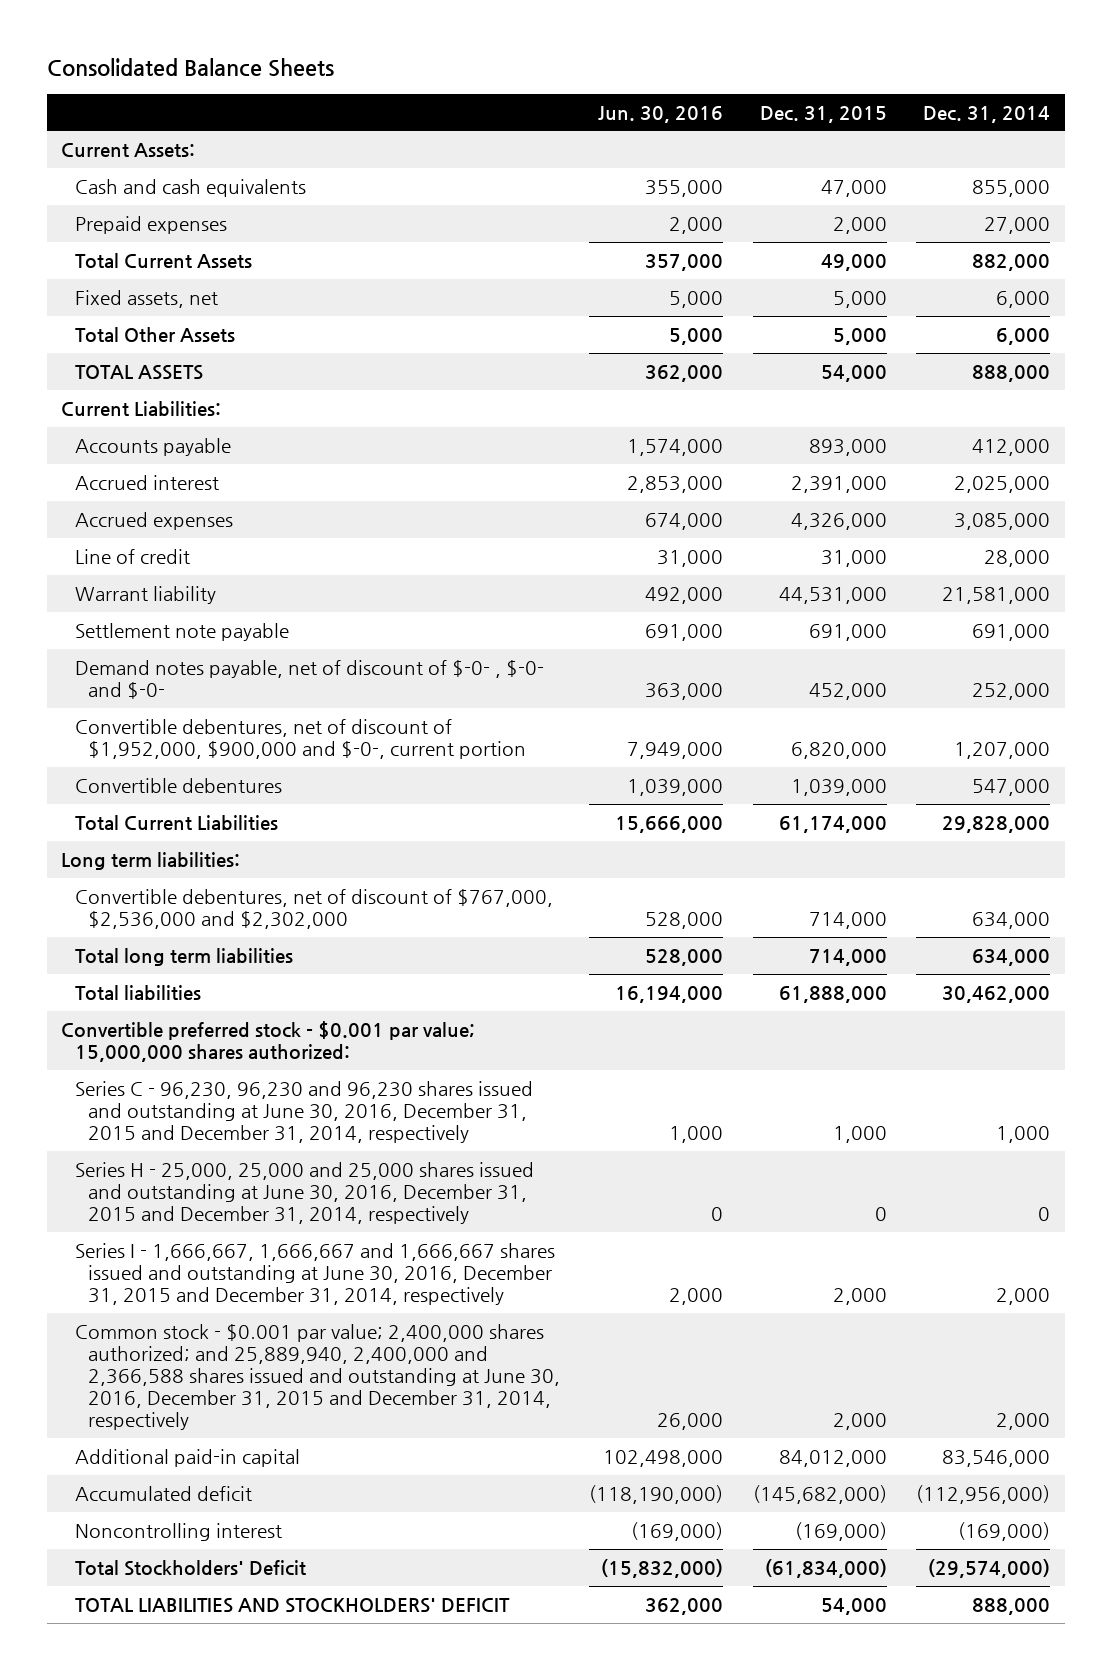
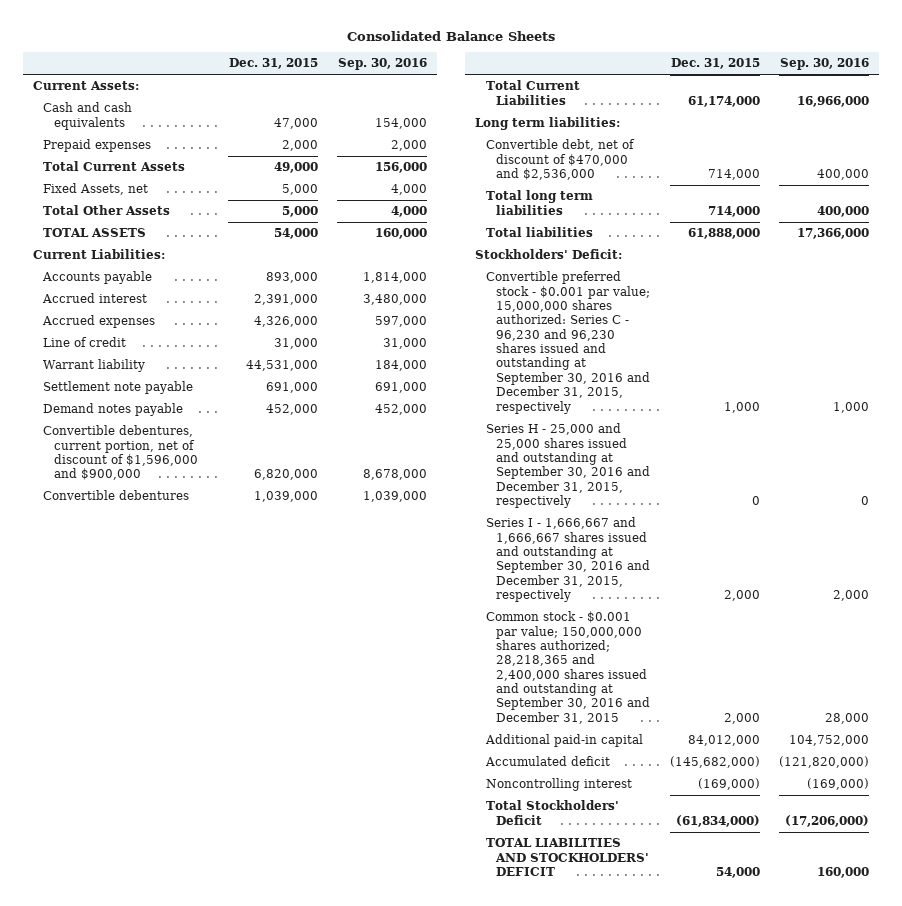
- | Jun. 30, 2016 | Dec. 31, 2015 | Dec. 31, 2014
+ | Dec. 31, 2015 | Sep. 30, 2016
- Fixed assets, net | 5,000 | 5,000 | 6,000
+ Fixed Assets, net | 5,000 | 4,000
- Demand notes payable, net of discount of $-0- , $-0- and $-0- | 363,000 | 452,000 | 252,000
- Convertible debentures, net of discount of $1,952,000, $900,000 and $-0-, current portion | 7,949,000 | 6,820,000 | 1,207,000
+ Demand notes payable | 452,000 | 452,000
+ Convertible debentures, current portion, net of discount of $1,596,000 and $900,000 | 6,820,000 | 8,678,000
- Convertible debentures, net of discount of $767,000, $2,536,000 and $2,302,000 | 528,000 | 714,000 | 634,000
+ Convertible debt, net of discount of $470,000 and $2,536,000 | 714,000 | 400,000
- Convertible preferred stock - $0.001 par value; 15,000,000 shares authorized:
- Series C - 96,230, 96,230 and 96,230 shares issued and outstanding at June 30, 2016, December 31, 2015 and December 31, 2014, respectively | 1,000 | 1,000 | 1,000
- Series H - 25,000, 25,000 and 25,000 shares issued and outstanding at June 30, 2016, December 31, 2015 and December 31, 2014, respectively | 0 | 0 | 0
- Series I - 1,666,667, 1,666,667 and 1,666,667 shares issued and outstanding at June 30, 2016, December 31, 2015 and December 31, 2014, respectively | 2,000 | 2,000 | 2,000
- Common stock - $0.001 par value; 2,400,000 shares authorized; and 25,889,940, 2,400,000 and 2,366,588 shares issued and outstanding at June 30, 2016, December 31, 2015 and December 31, 2014, respectively | 26,000 | 2,000 | 2,000
+ Stockholders' Deficit:
+ Convertible preferred stock - $0.001 par value; 15,000,000 shares authorized: Series C - 96,230 and 96,230 shares issued and outstanding at September 30, 2016 and December 31, 2015, respectively | 1,000 | 1,000
+ Series H - 25,000 and 25,000 shares issued and outstanding at September 30, 2016 and December 31, 2015, respectively | 0 | 0
+ Series I - 1,666,667 and 1,666,667 shares issued and outstanding at September 30, 2016 and December 31, 2015, respectively | 2,000 | 2,000
+ Common stock - $0.001 par value; 150,000,000 shares authorized; 28,218,365 and 2,400,000 shares issued and outstanding at September 30, 2016 and December 31, 2015 | 2,000 | 28,000

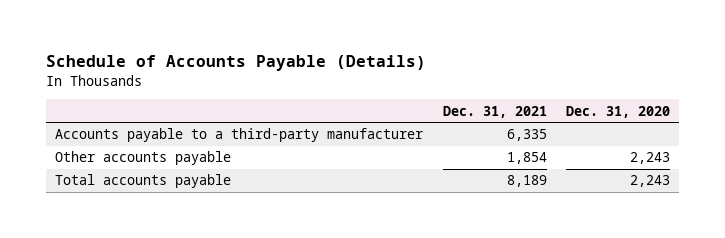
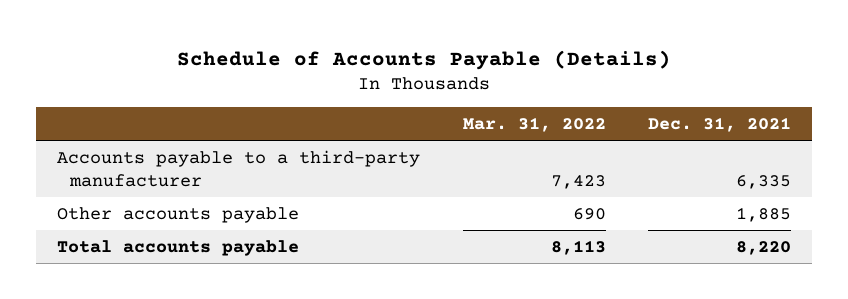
- | Dec. 31, 2021 | Dec. 31, 2020
+ | Mar. 31, 2022 | Dec. 31, 2021
- Other accounts payable | 1,854 | 2,243
- Total accounts payable | 8,189 | 2,243
+ Other accounts payable | 690 | 1,885
+ Total accounts payable | 8,113 | 8,220

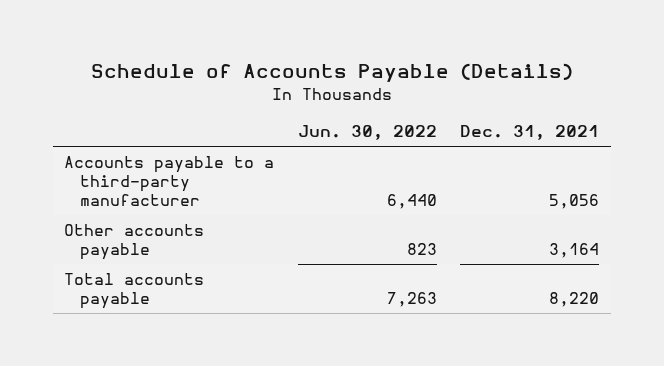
- | Mar. 31, 2022 | Dec. 31, 2021
+ | Jun. 30, 2022 | Dec. 31, 2021
- Accounts payable to a third-party manufacturer | 7,423 | 6,335
- Other accounts payable | 690 | 1,885
+ Accounts payable to a third-party manufacturer | 6,440 | 5,056
+ Other accounts payable | 823 | 3,164

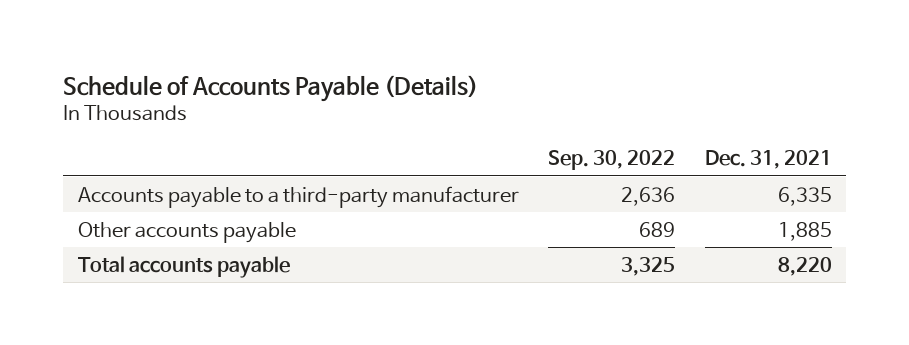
- | Jun. 30, 2022 | Dec. 31, 2021
+ | Sep. 30, 2022 | Dec. 31, 2021
- Accounts payable to a third-party manufacturer | 6,440 | 5,056
- Other accounts payable | 823 | 3,164
+ Accounts payable to a third-party manufacturer | 2,636 | 6,335
+ Other accounts payable | 689 | 1,885

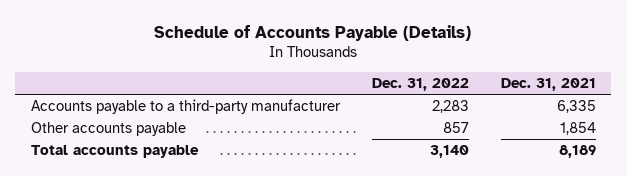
- | Sep. 30, 2022 | Dec. 31, 2021
+ | Dec. 31, 2022 | Dec. 31, 2021
- Other accounts payable | 689 | 1,885
- Total accounts payable | 3,325 | 8,220
+ Other accounts payable | 857 | 1,854
+ Total accounts payable | 3,140 | 8,189

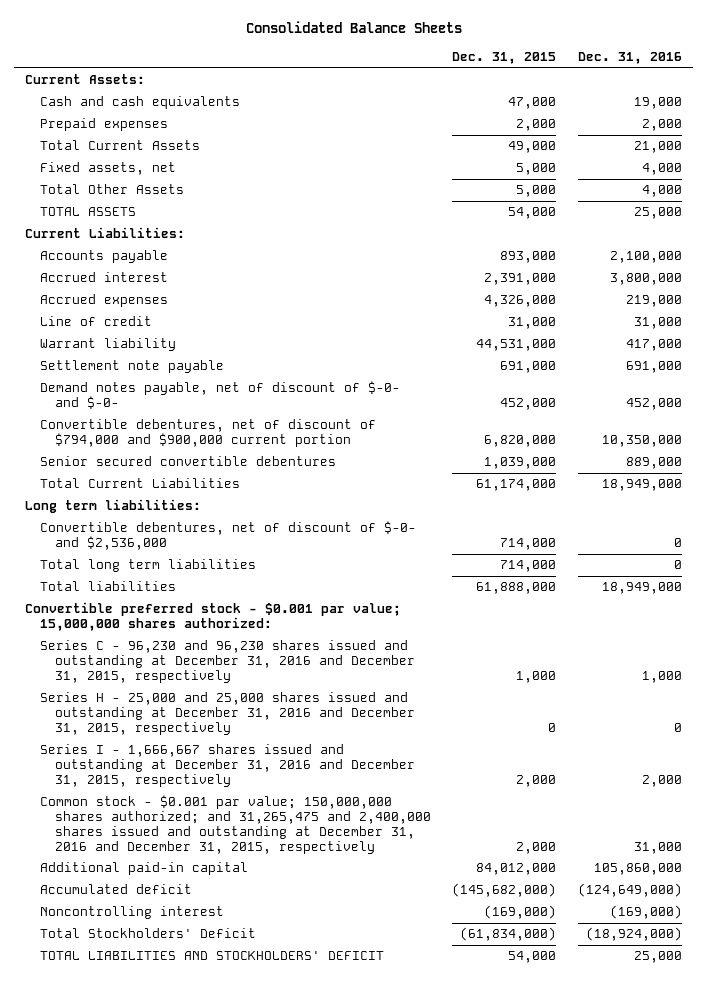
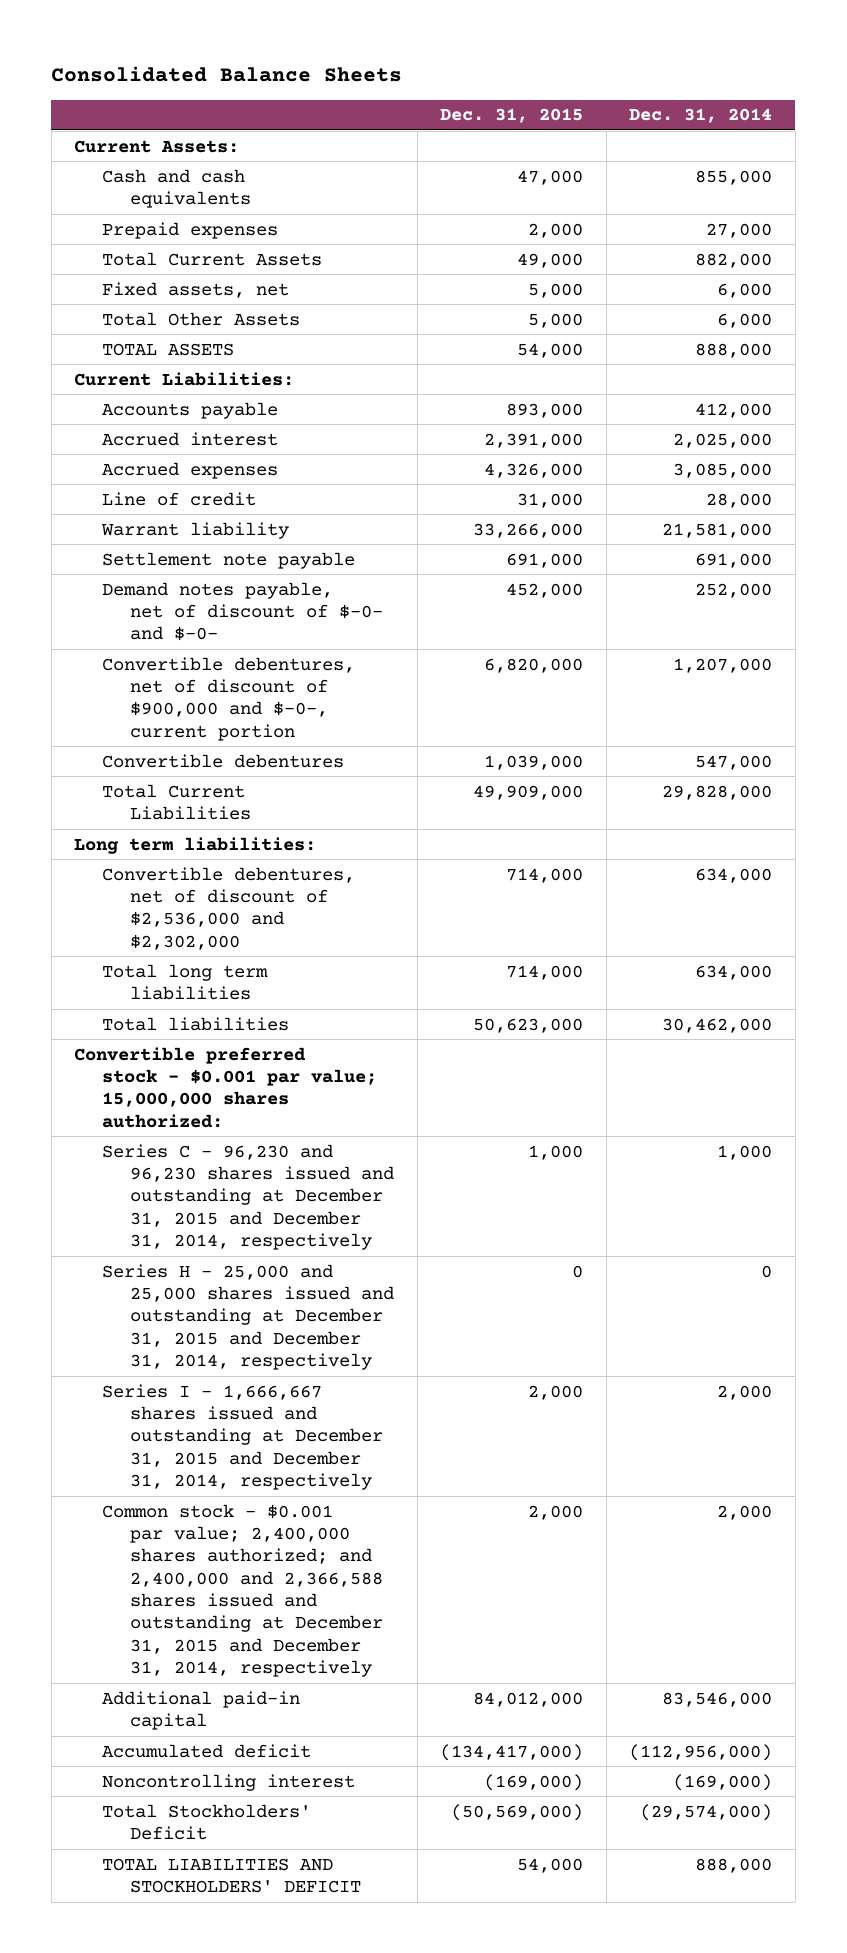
- | Dec. 31, 2015 | Dec. 31, 2016
+ | Dec. 31, 2015 | Dec. 31, 2014
- Warrant liability | 44,531,000 | 417,000
+ Warrant liability | 33,266,000 | 21,581,000
- Convertible debentures, net of discount of $794,000 and $900,000 current portion | 6,820,000 | 10,350,000
- Senior secured convertible debentures | 1,039,000 | 889,000
- Total Current Liabilities | 61,174,000 | 18,949,000
+ Convertible debentures, net of discount of $900,000 and $-0-, current portion | 6,820,000 | 1,207,000
+ Convertible debentures | 1,039,000 | 547,000
+ Total Current Liabilities | 49,909,000 | 29,828,000
- Convertible debentures, net of discount of $-0- and $2,536,000 | 714,000 | 0
+ Convertible debentures, net of discount of $2,536,000 and $2,302,000 | 714,000 | 634,000
- Total liabilities | 61,888,000 | 18,949,000
+ Total liabilities | 50,623,000 | 30,462,000
- Series C - 96,230 and 96,230 shares issued and outstanding at December 31, 2016 and December 31, 2015, respectively | 1,000 | 1,000
- Series H - 25,000 and 25,000 shares issued and outstanding at December 31, 2016 and December 31, 2015, respectively | 0 | 0
- Series I - 1,666,667 shares issued and outstanding at December 31, 2016 and December 31, 2015, respectively | 2,000 | 2,000
- Common stock - $0.001 par value; 150,000,000 shares authorized; and 31,265,475 and 2,400,000 shares issued and outstanding at December 31, 2016 and December 31, 2015, respectively | 2,000 | 31,000
+ Series C - 96,230 and 96,230 shares issued and outstanding at December 31, 2015 and December 31, 2014, respectively | 1,000 | 1,000
+ Series H - 25,000 and 25,000 shares issued and outstanding at December 31, 2015 and December 31, 2014, respectively | 0 | 0
+ Series I - 1,666,667 shares issued and outstanding at December 31, 2015 and December 31, 2014, respectively | 2,000 | 2,000
+ Common stock - $0.001 par value; 2,400,000 shares authorized; and 2,400,000 and 2,366,588 shares issued and outstanding at December 31, 2015 and December 31, 2014, respectively | 2,000 | 2,000
- Accumulated deficit | (145,682,000) | (124,649,000)
+ Accumulated deficit | (134,417,000) | (112,956,000)
- Total Stockholders' Deficit | (61,834,000) | (18,924,000)
+ Total Stockholders' Deficit | (50,569,000) | (29,574,000)

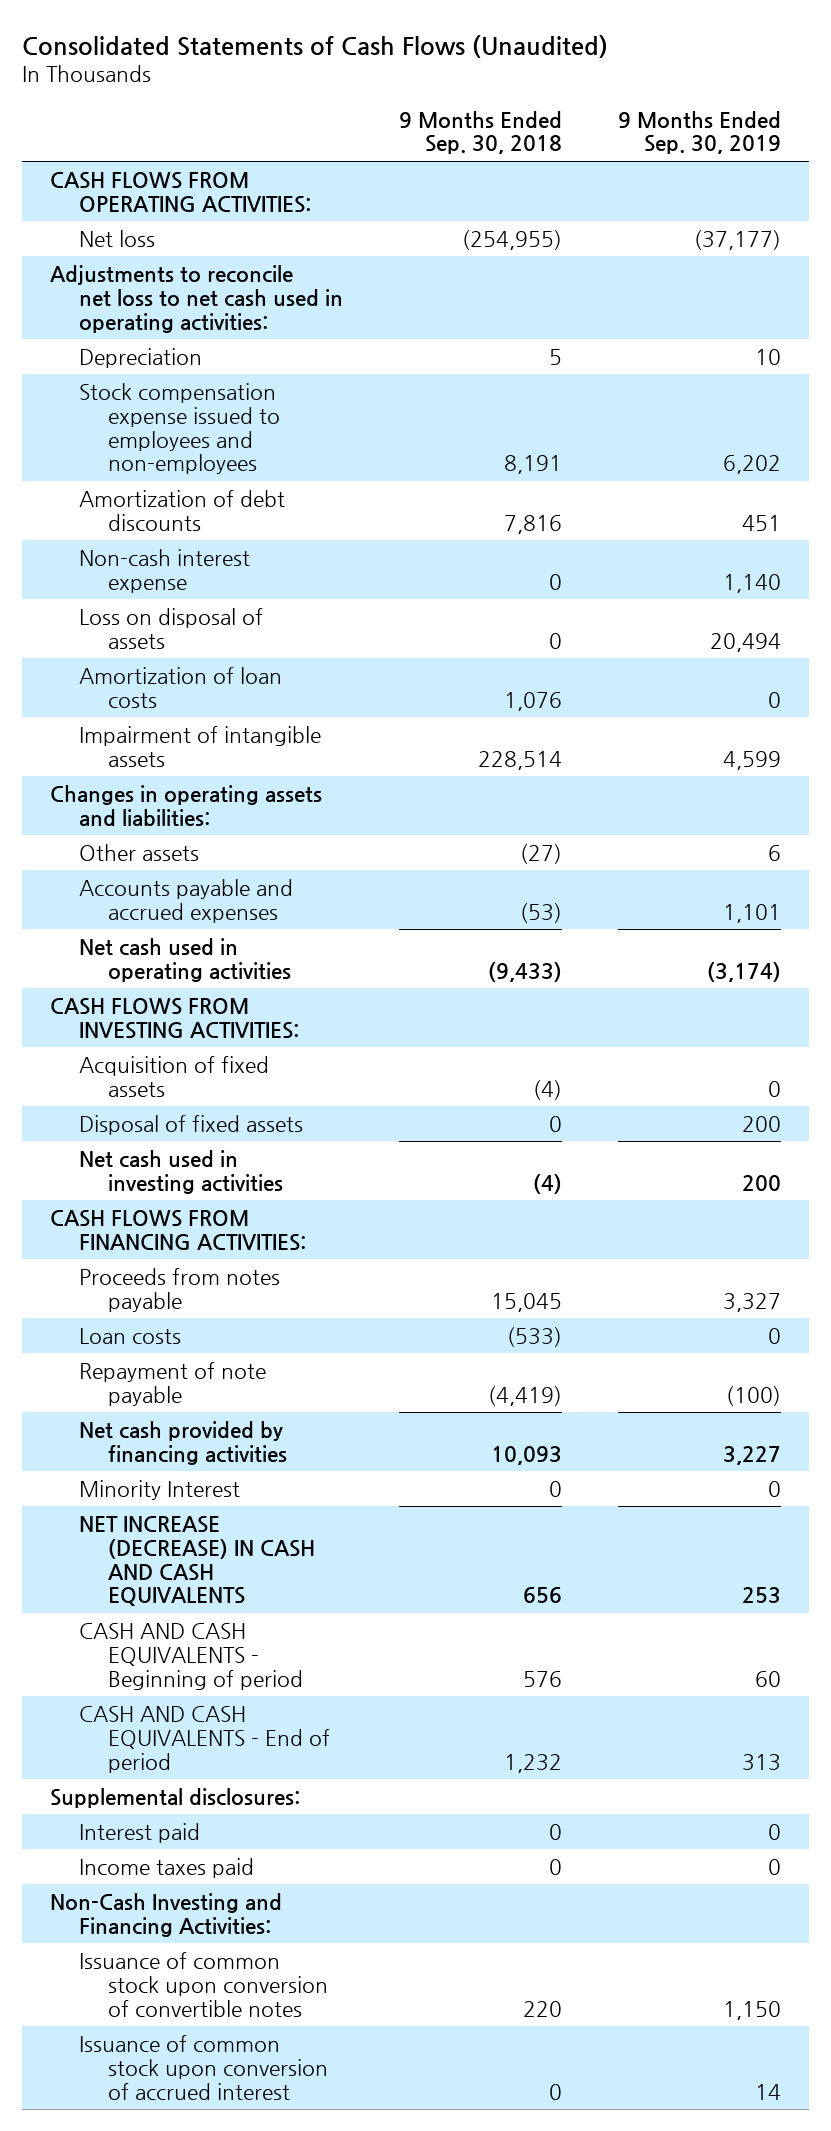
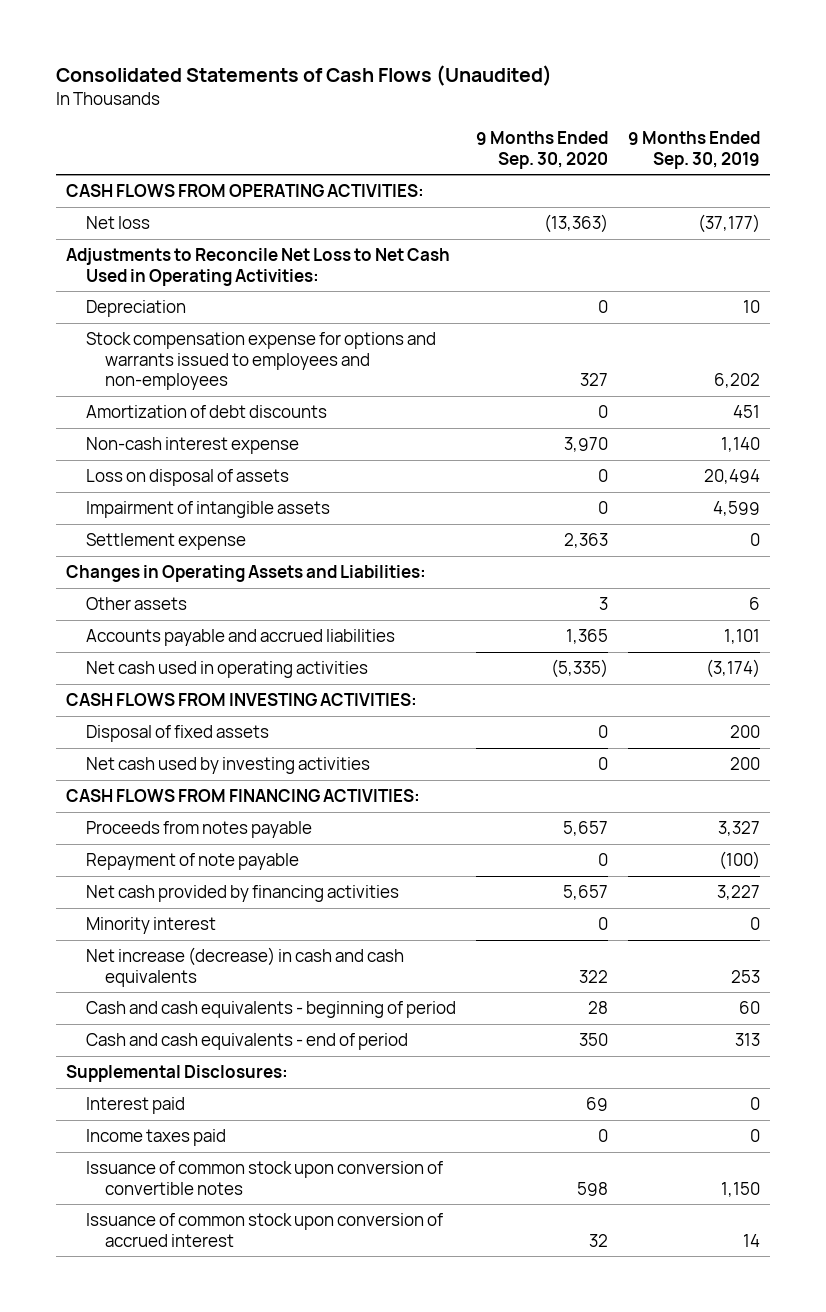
- | 9 Months Ended Sep. 30, 2018 | 9 Months Ended Sep. 30, 2019
+ | 9 Months Ended Sep. 30, 2020 | 9 Months Ended Sep. 30, 2019
- Adjustments to reconcile net loss to net cash used in operating activities:
+ Adjustments to Reconcile Net Loss to Net Cash Used in Operating Activities:
- Stock compensation expense issued to employees and non-employees | 8,191 | 6,202
+ Stock compensation expense for options and warrants issued to employees and non-employees | 327 | 6,202
- Amortization of loan costs | 1,076 | 0
- Changes in operating assets and liabilities:
+ Settlement expense | 2,363 | 0
+ Changes in Operating Assets and Liabilities:
- Accounts payable and accrued expenses | (53) | 1,101
+ Accounts payable and accrued liabilities | 1,365 | 1,101
- Acquisition of fixed assets | (4) | 0
- Net cash used in investing activities | (4) | 200
+ Net cash used by investing activities | 0 | 200
- Loan costs | (533) | 0
- Minority Interest | 0 | 0
- NET INCREASE (DECREASE) IN CASH AND CASH EQUIVALENTS | 656 | 253
- CASH AND CASH EQUIVALENTS - Beginning of period | 576 | 60
- CASH AND CASH EQUIVALENTS - End of period | 1,232 | 313
- Supplemental disclosures:
+ Minority interest | 0 | 0
+ Net increase (decrease) in cash and cash equivalents | 322 | 253
+ Cash and cash equivalents - beginning of period | 28 | 60
+ Cash and cash equivalents - end of period | 350 | 313
+ Supplemental Disclosures:
- Non-Cash Investing and Financing Activities:

